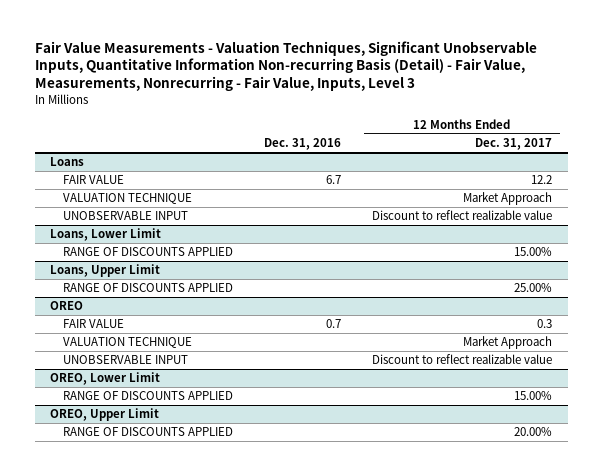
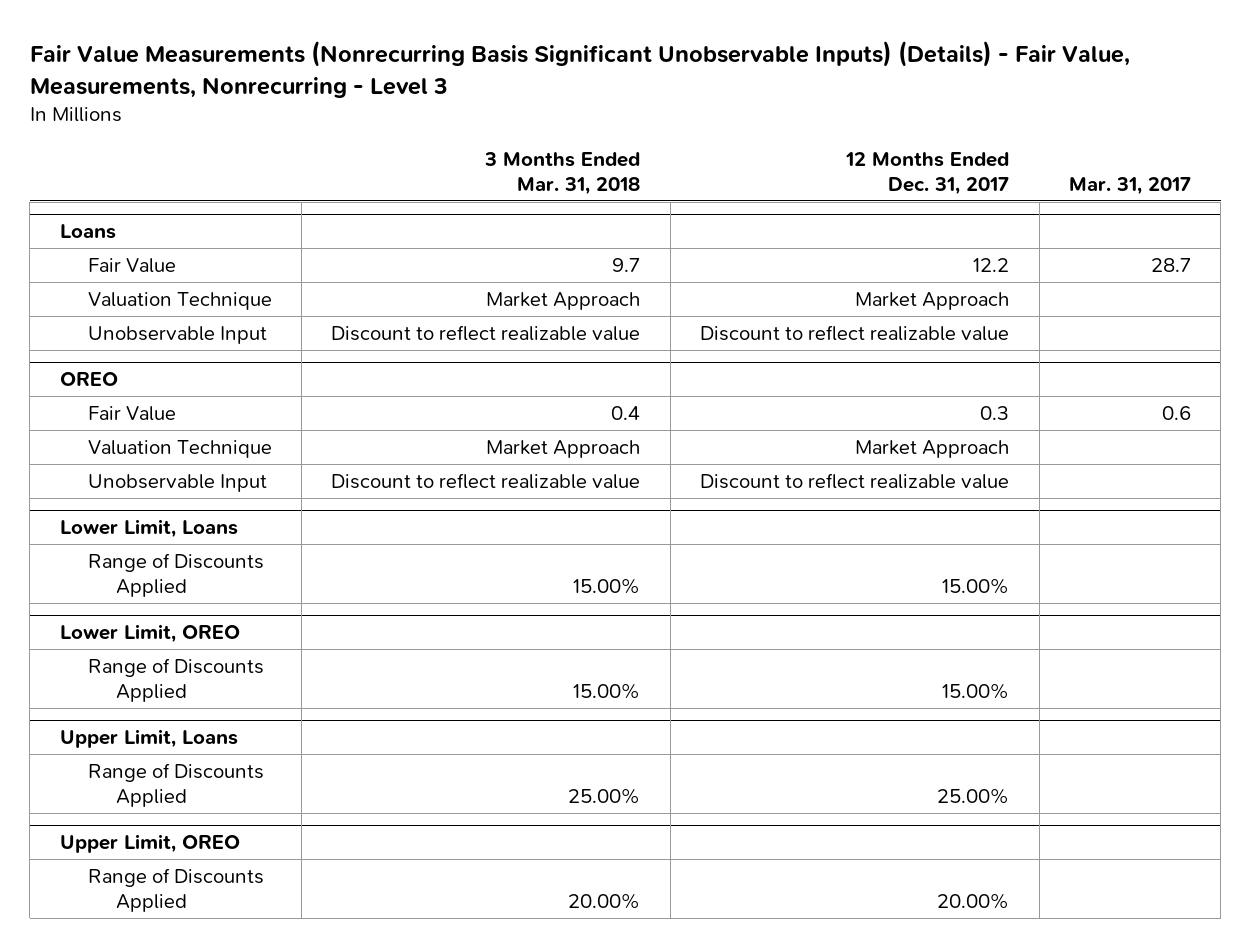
- Fair Value Measurements - Valuation Techniques, Significant Unobservable Inputs, Quantitative Information Non-recurring Basis (Detail) - Fair Value, Measurements, Nonrecurring - Fair Value, Inputs, Level 3
+ Fair Value Measurements (Nonrecurring Basis Significant Unobservable Inputs) (Details) - Fair Value, Measurements, Nonrecurring - Level 3
- | Dec. 31, 2016 | 12 Months Ended Dec. 31, 2017
+ | 3 Months Ended Mar. 31, 2018 | 12 Months Ended Dec. 31, 2017 | Mar. 31, 2017
@ Loans
- FAIR VALUE | 6.7 | 12.2
- VALUATION TECHNIQUE | | Market Approach
- UNOBSERVABLE INPUT | | Discount to reflect realizable value
- Loans, Lower Limit
- RANGE OF DISCOUNTS APPLIED | | 15.00%
- Loans, Upper Limit
- RANGE OF DISCOUNTS APPLIED | | 25.00%
@ Loans
+ Fair Value | 9.7 | 12.2 | 28.7
+ Valuation Technique | Market Approach | Market Approach |
+ Unobservable Input | Discount to reflect realizable value | Discount to reflect realizable value |
@ OREO
- FAIR VALUE | 0.7 | 0.3
- VALUATION TECHNIQUE | | Market Approach
- UNOBSERVABLE INPUT | | Discount to reflect realizable value
- OREO, Lower Limit
- RANGE OF DISCOUNTS APPLIED | | 15.00%
- OREO, Upper Limit
- RANGE OF DISCOUNTS APPLIED | | 20.00%
@ OREO
+ Fair Value | 0.4 | 0.3 | 0.6
+ Valuation Technique | Market Approach | Market Approach |
+ Unobservable Input | Discount to reflect realizable value | Discount to reflect realizable value |
+ Lower Limit, Loans
+ Range of Discounts Applied | 15.00% | 15.00% |
+ Lower Limit, OREO
+ Range of Discounts Applied | 15.00% | 15.00% |
+ Upper Limit, Loans
+ Range of Discounts Applied | 25.00% | 25.00% |
+ Upper Limit, OREO
+ Range of Discounts Applied | 20.00% | 20.00% |

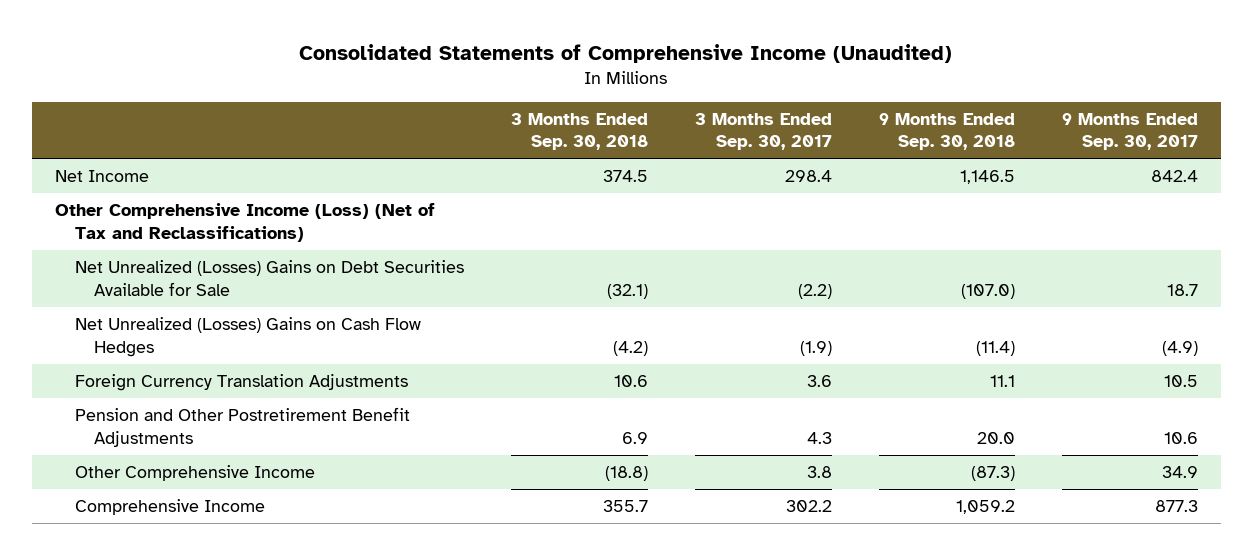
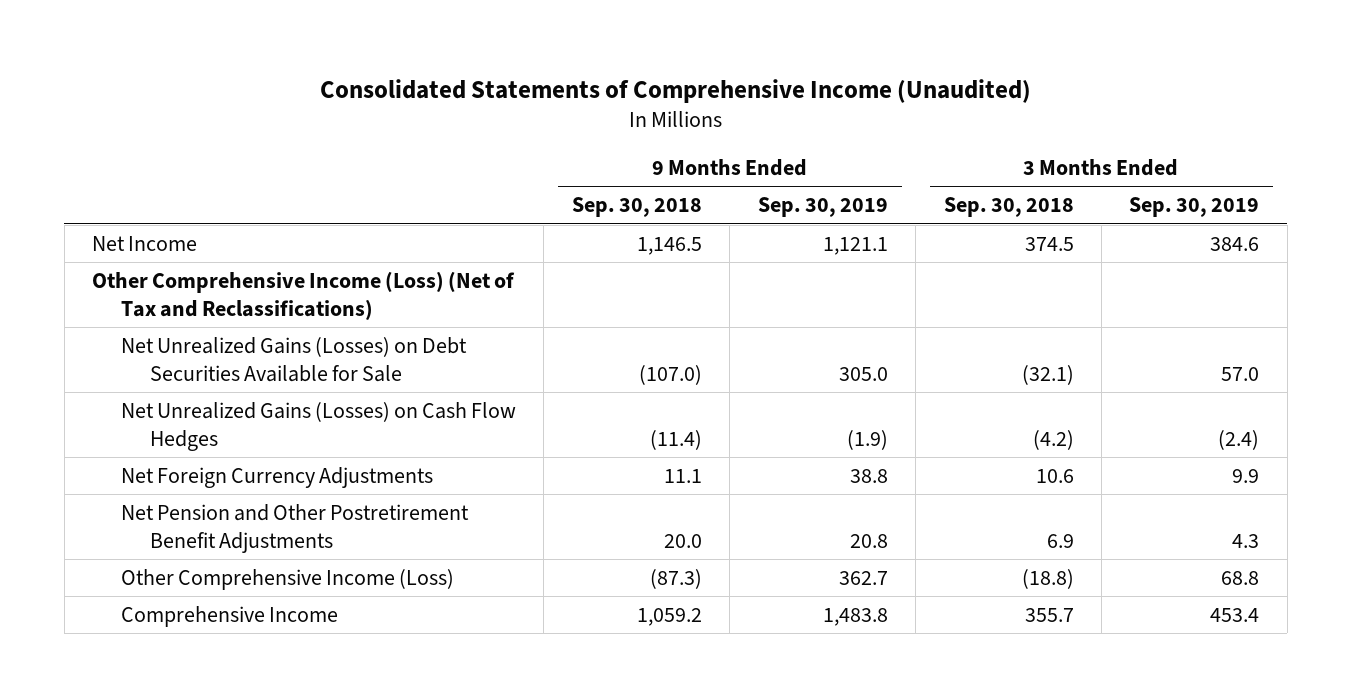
- | 3 Months Ended Sep. 30, 2018 | 3 Months Ended Sep. 30, 2017 | 9 Months Ended Sep. 30, 2018 | 9 Months Ended Sep. 30, 2017
+ | 9 Months Ended Sep. 30, 2018 | 9 Months Ended Sep. 30, 2019 | 3 Months Ended Sep. 30, 2018 | 3 Months Ended Sep. 30, 2019
- Net Unrealized (Losses) Gains on Debt Securities Available for Sale | (32.1) | (2.2) | (107.0) | 18.7
- Net Unrealized (Losses) Gains on Cash Flow Hedges | (4.2) | (1.9) | (11.4) | (4.9)
- Foreign Currency Translation Adjustments | 10.6 | 3.6 | 11.1 | 10.5
- Pension and Other Postretirement Benefit Adjustments | 6.9 | 4.3 | 20.0 | 10.6
- Other Comprehensive Income | (18.8) | 3.8 | (87.3) | 34.9
+ Net Unrealized Gains (Losses) on Debt Securities Available for Sale | (107.0) | 305.0 | (32.1) | 57.0
+ Net Unrealized Gains (Losses) on Cash Flow Hedges | (11.4) | (1.9) | (4.2) | (2.4)
+ Net Foreign Currency Adjustments | 11.1 | 38.8 | 10.6 | 9.9
+ Net Pension and Other Postretirement Benefit Adjustments | 20.0 | 20.8 | 6.9 | 4.3
+ Other Comprehensive Income (Loss) | (87.3) | 362.7 | (18.8) | 68.8

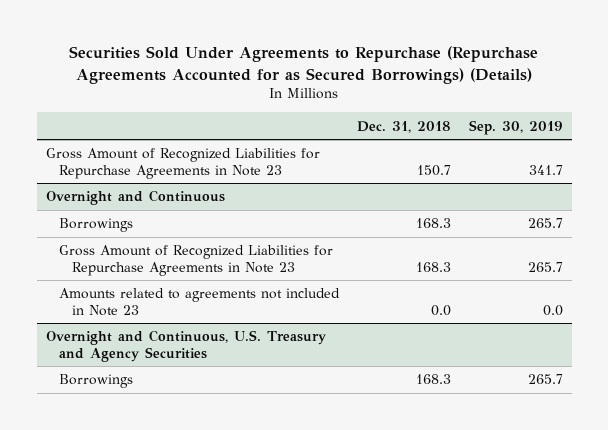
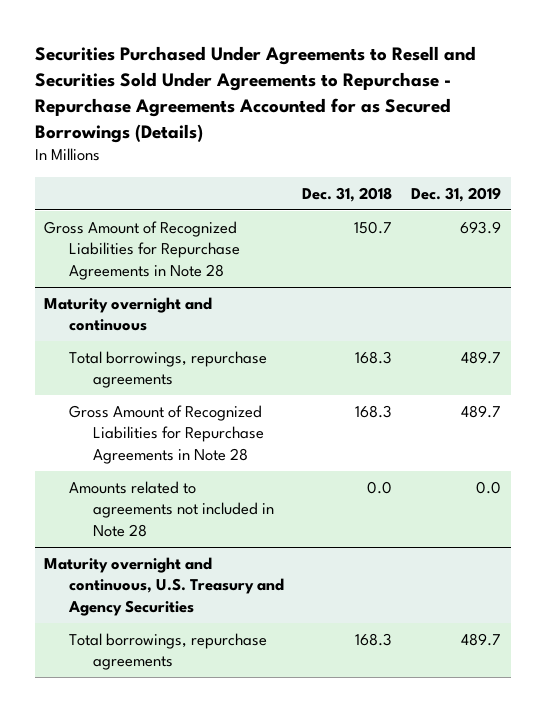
- Securities Sold Under Agreements to Repurchase (Repurchase Agreements Accounted for as Secured Borrowings) (Details)
+ Securities Purchased Under Agreements to Resell and Securities Sold Under Agreements to Repurchase - Repurchase Agreements Accounted for as Secured Borrowings (Details)
- | Dec. 31, 2018 | Sep. 30, 2019
+ | Dec. 31, 2018 | Dec. 31, 2019
- Gross Amount of Recognized Liabilities for Repurchase Agreements in Note 23 | 150.7 | 341.7
- Overnight and Continuous
- Borrowings | 168.3 | 265.7
- Gross Amount of Recognized Liabilities for Repurchase Agreements in Note 23 | 168.3 | 265.7
- Amounts related to agreements not included in Note 23 | 0.0 | 0.0
- Overnight and Continuous, U.S. Treasury and Agency Securities
- Borrowings | 168.3 | 265.7
+ Gross Amount of Recognized Liabilities for Repurchase Agreements in Note 28 | 150.7 | 693.9
+ Maturity overnight and continuous
+ Total borrowings, repurchase agreements | 168.3 | 489.7
+ Gross Amount of Recognized Liabilities for Repurchase Agreements in Note 28 | 168.3 | 489.7
+ Amounts related to agreements not included in Note 28 | 0.0 | 0.0
+ Maturity overnight and continuous, U.S. Treasury and Agency Securities
+ Total borrowings, repurchase agreements | 168.3 | 489.7

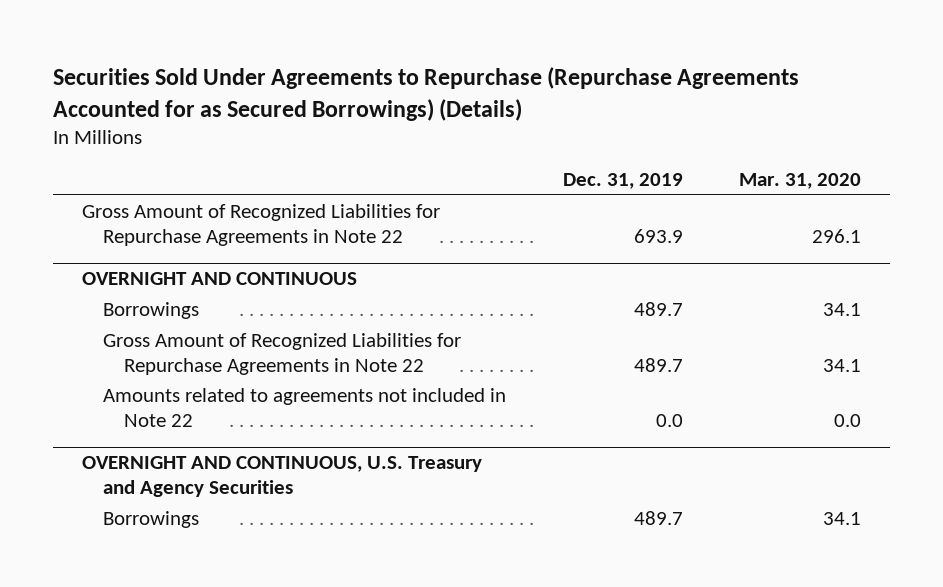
- Securities Purchased Under Agreements to Resell and Securities Sold Under Agreements to Repurchase - Repurchase Agreements Accounted for as Secured Borrowings (Details)
+ Securities Sold Under Agreements to Repurchase (Repurchase Agreements Accounted for as Secured Borrowings) (Details)
- | Dec. 31, 2018 | Dec. 31, 2019
+ | Dec. 31, 2019 | Mar. 31, 2020
- Gross Amount of Recognized Liabilities for Repurchase Agreements in Note 28 | 150.7 | 693.9
- Maturity overnight and continuous
- Total borrowings, repurchase agreements | 168.3 | 489.7
- Gross Amount of Recognized Liabilities for Repurchase Agreements in Note 28 | 168.3 | 489.7
- Amounts related to agreements not included in Note 28 | 0.0 | 0.0
- Maturity overnight and continuous, U.S. Treasury and Agency Securities
- Total borrowings, repurchase agreements | 168.3 | 489.7
+ Gross Amount of Recognized Liabilities for Repurchase Agreements in Note 22 | 693.9 | 296.1
+ OVERNIGHT AND CONTINUOUS
+ Borrowings | 489.7 | 34.1
+ Gross Amount of Recognized Liabilities for Repurchase Agreements in Note 22 | 489.7 | 34.1
+ Amounts related to agreements not included in Note 22 | 0.0 | 0.0
+ OVERNIGHT AND CONTINUOUS, U.S. Treasury and Agency Securities
+ Borrowings | 489.7 | 34.1

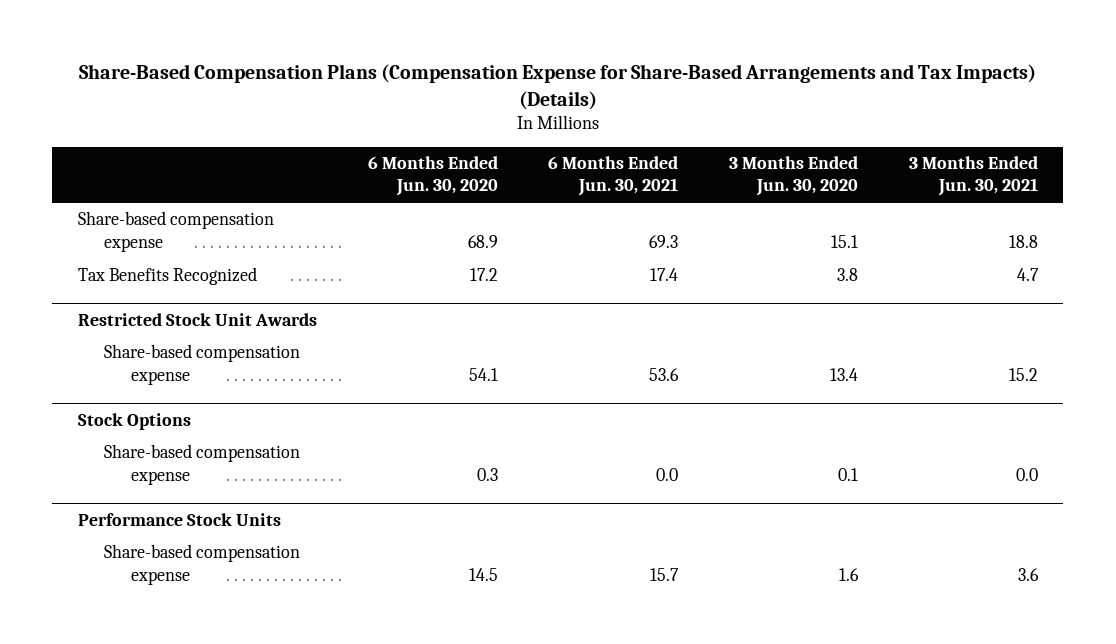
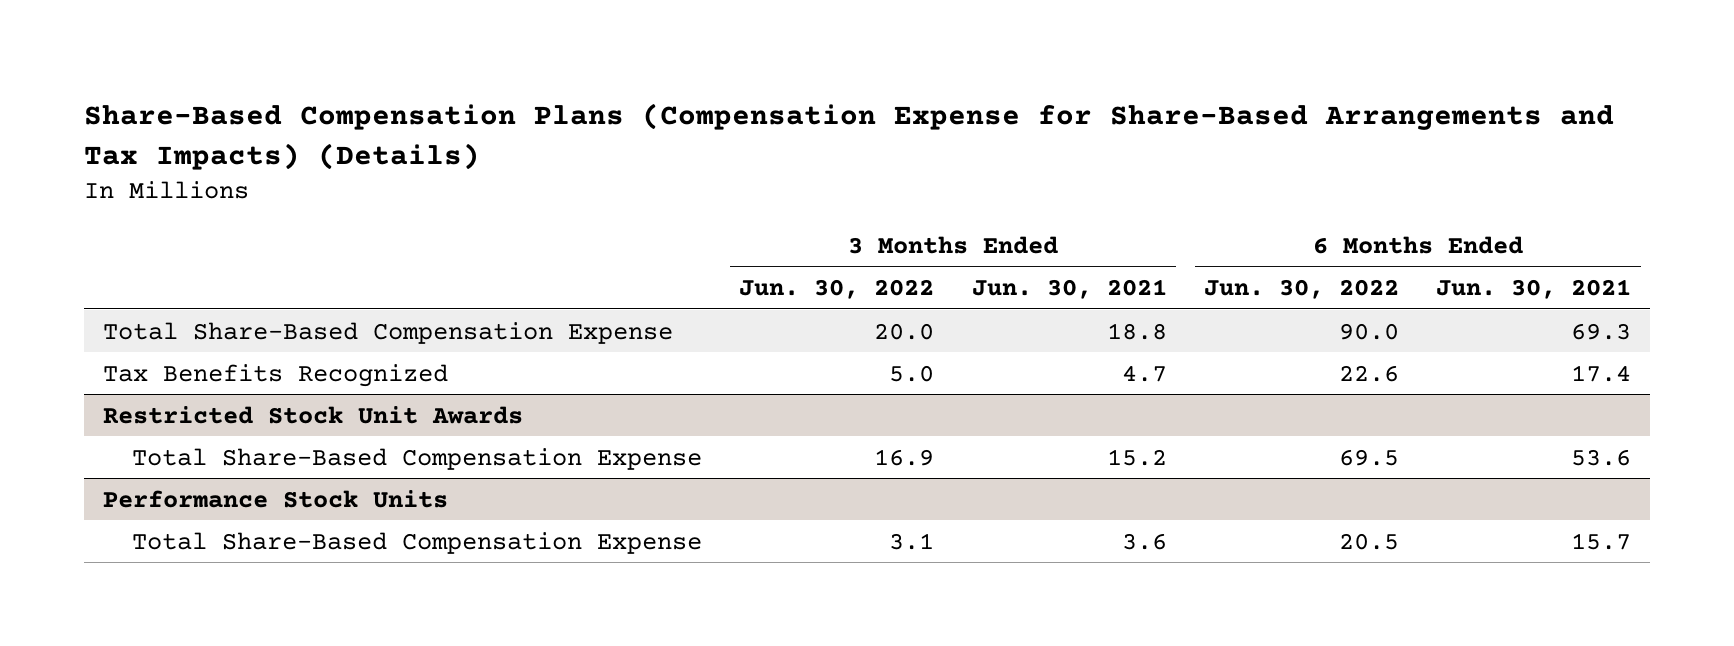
- | 6 Months Ended Jun. 30, 2020 | 6 Months Ended Jun. 30, 2021 | 3 Months Ended Jun. 30, 2020 | 3 Months Ended Jun. 30, 2021
+ | 3 Months Ended Jun. 30, 2022 | 3 Months Ended Jun. 30, 2021 | 6 Months Ended Jun. 30, 2022 | 6 Months Ended Jun. 30, 2021
- Share-based compensation expense | 68.9 | 69.3 | 15.1 | 18.8
+ Total Share-Based Compensation Expense | 20.0 | 18.8 | 90.0 | 69.3
@ Restricted Stock Unit Awards
- Share-based compensation expense | 54.1 | 53.6 | 13.4 | 15.2
- Stock Options
- Share-based compensation expense | 0.3 | 0.0 | 0.1 | 0.0
@ Restricted Stock Unit Awards
+ Total Share-Based Compensation Expense | 16.9 | 15.2 | 69.5 | 53.6
@ Performance Stock Units
- Share-based compensation expense | 14.5 | 15.7 | 1.6 | 3.6
+ Total Share-Based Compensation Expense | 3.1 | 3.6 | 20.5 | 15.7

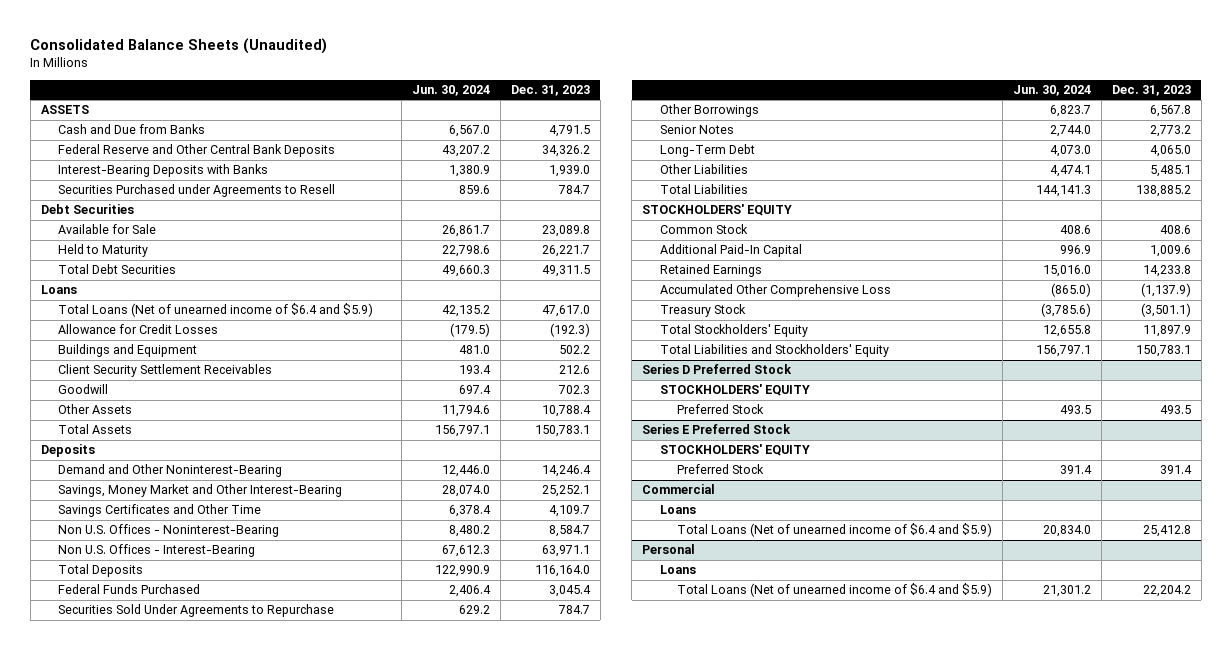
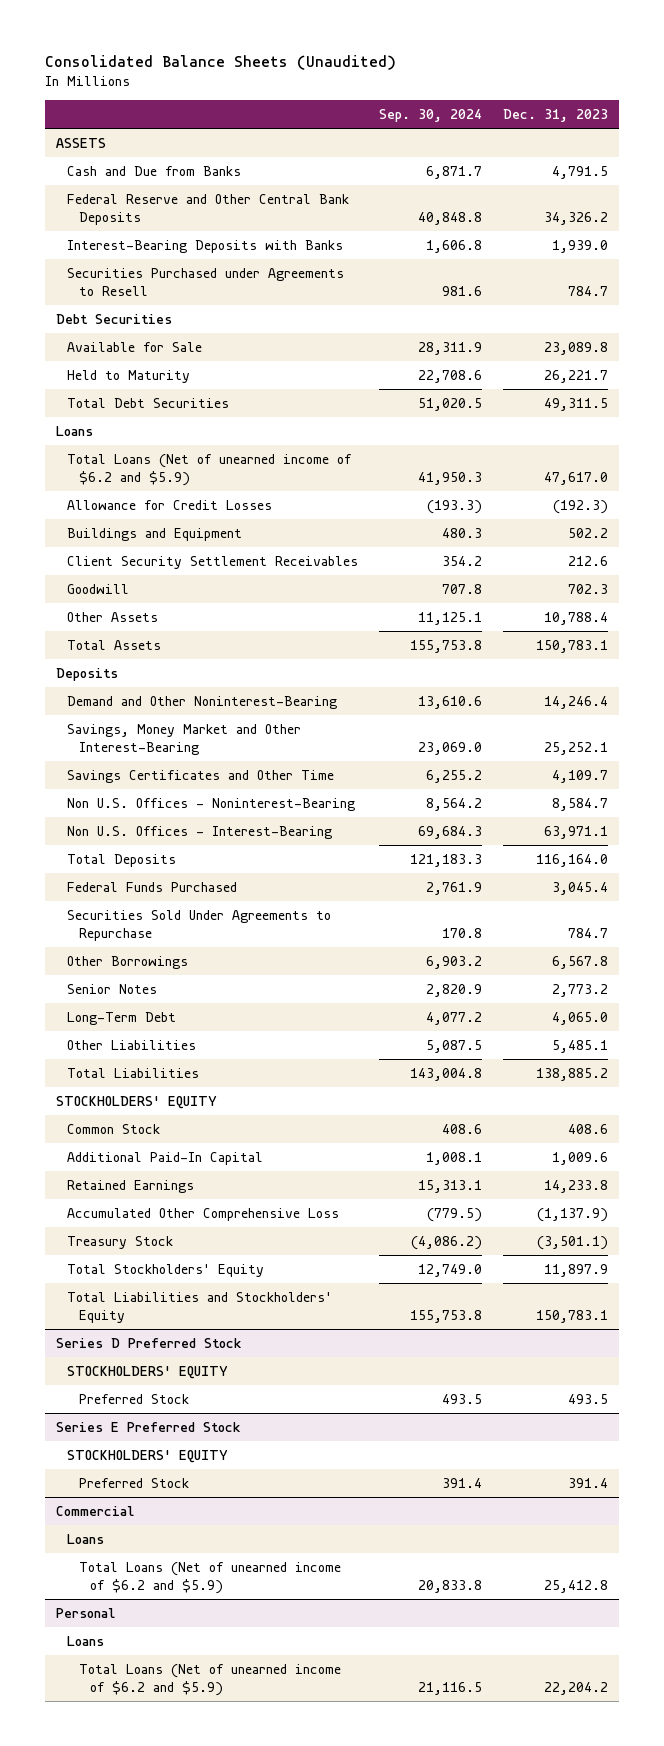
- | Jun. 30, 2024 | Dec. 31, 2023
+ | Sep. 30, 2024 | Dec. 31, 2023
- Total Loans (Net of unearned income of $6.4 and $5.9) | 42,135.2 | 47,617.0
+ Total Loans (Net of unearned income of $6.2 and $5.9) | 41,950.3 | 47,617.0
@ Commercial
- Total Loans (Net of unearned income of $6.4 and $5.9) | 20,834.0 | 25,412.8
+ Total Loans (Net of unearned income of $6.2 and $5.9) | 20,833.8 | 25,412.8
@ Personal
- Total Loans (Net of unearned income of $6.4 and $5.9) | 21,301.2 | 22,204.2
+ Total Loans (Net of unearned income of $6.2 and $5.9) | 21,116.5 | 22,204.2

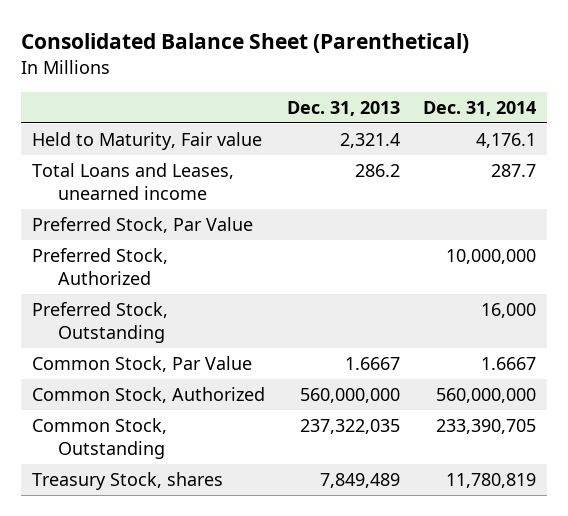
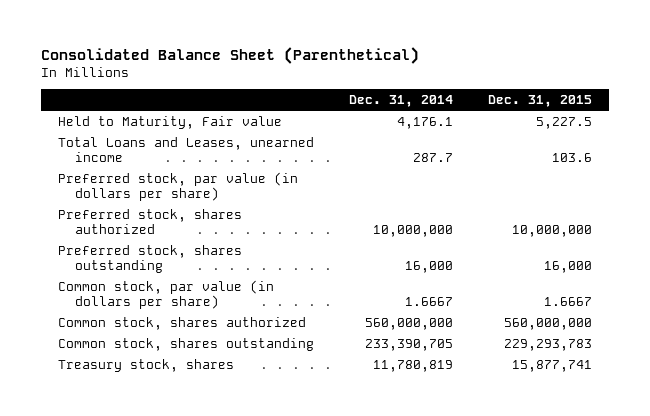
- | Dec. 31, 2013 | Dec. 31, 2014
+ | Dec. 31, 2014 | Dec. 31, 2015
- Preferred Stock, Par Value
- Preferred Stock, Authorized | | 10,000,000
- Preferred Stock, Outstanding | | 16,000
- Common Stock, Par Value | 1.6667 | 1.6667
- Common Stock, Authorized | 560,000,000 | 560,000,000
- Common Stock, Outstanding | 237,322,035 | 233,390,705
- Treasury Stock, shares | 7,849,489 | 11,780,819
+ Preferred stock, par value (in dollars per share)
+ Preferred stock, shares authorized | 10,000,000 | 10,000,000
+ Preferred stock, shares outstanding | 16,000 | 16,000
+ Common stock, par value (in dollars per share) | 1.6667 | 1.6667
+ Common stock, shares authorized | 560,000,000 | 560,000,000
+ Common stock, shares outstanding | 233,390,705 | 229,293,783
+ Treasury stock, shares | 11,780,819 | 15,877,741

